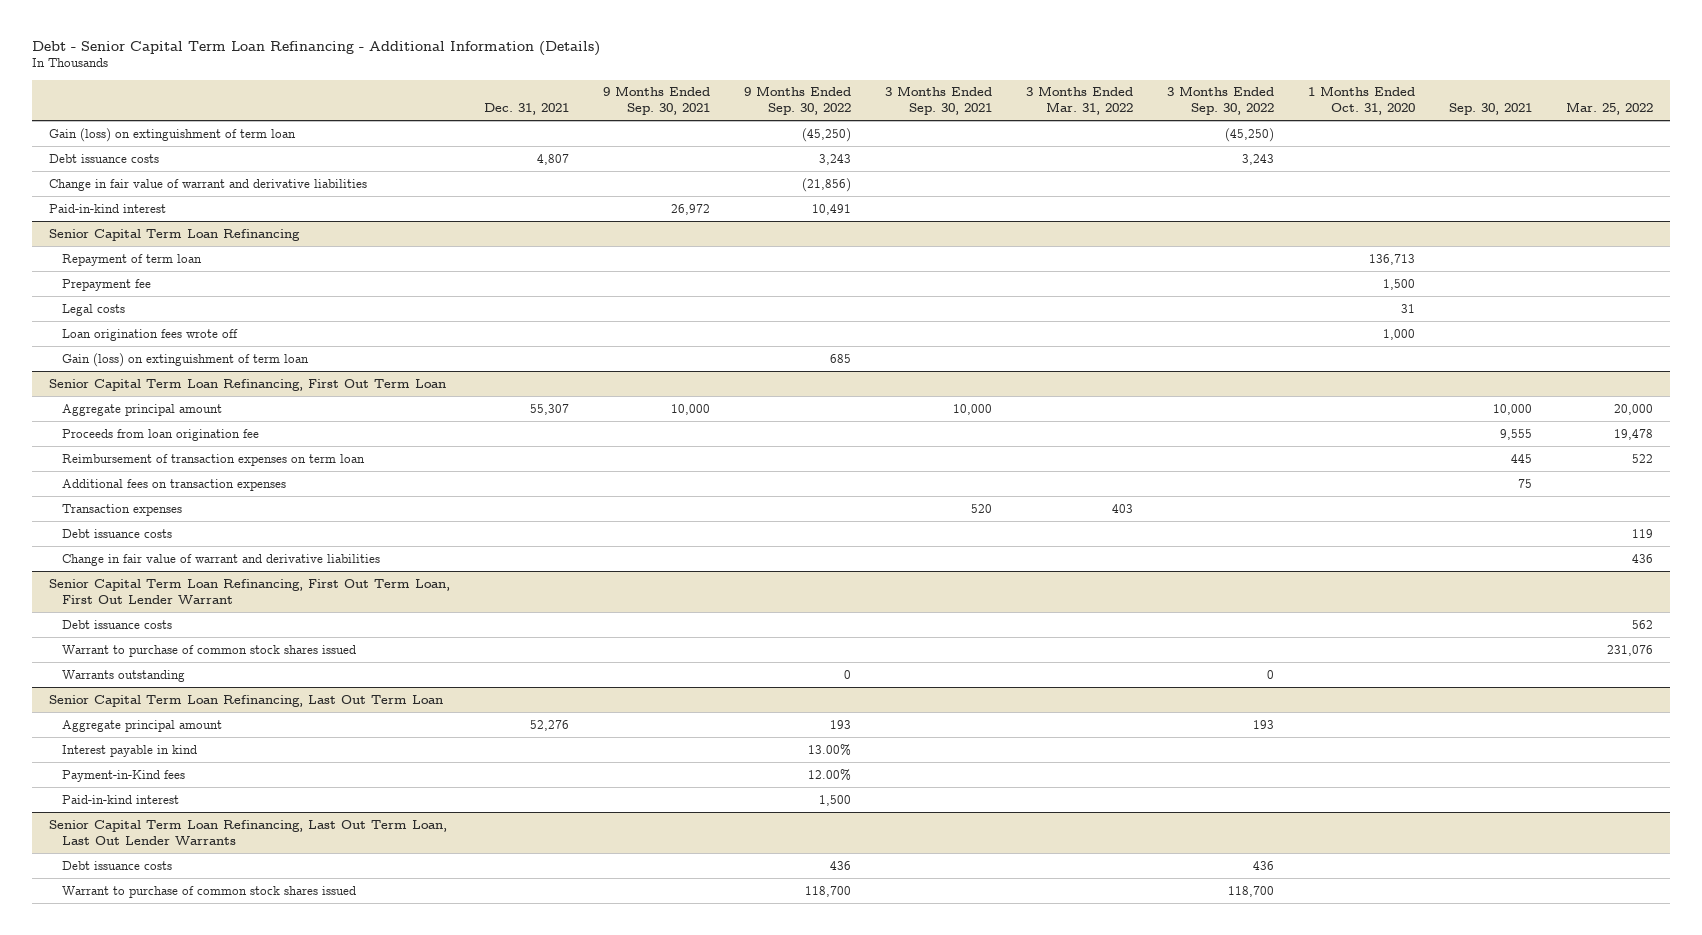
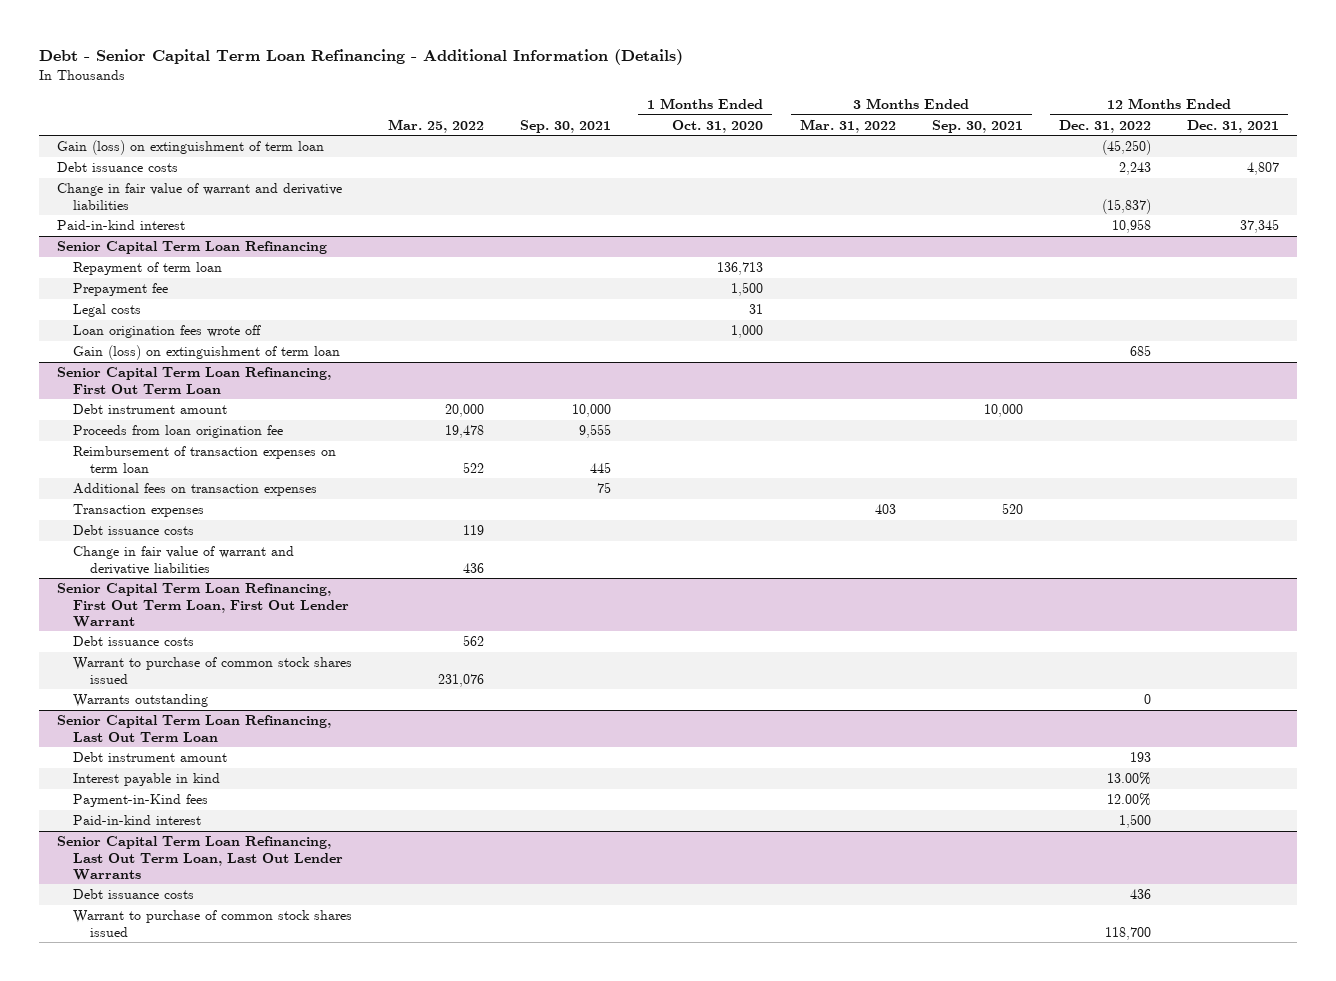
- | Dec. 31, 2021 | 9 Months Ended Sep. 30, 2021 | 9 Months Ended Sep. 30, 2022 | 3 Months Ended Sep. 30, 2021 | 3 Months Ended Mar. 31, 2022 | 3 Months Ended Sep. 30, 2022 | 1 Months Ended Oct. 31, 2020 | Sep. 30, 2021 | Mar. 25, 2022
+ | Mar. 25, 2022 | Sep. 30, 2021 | 1 Months Ended Oct. 31, 2020 | 3 Months Ended Mar. 31, 2022 | 3 Months Ended Sep. 30, 2021 | 12 Months Ended Dec. 31, 2022 | 12 Months Ended Dec. 31, 2021
@ Senior Capital Term Loan Refinancing, First Out Term Loan
- Aggregate principal amount | 55,307 | 10,000 | | 10,000 | | | | 10,000 | 20,000
+ Debt instrument amount | 20,000 | 10,000 | | | 10,000 | |
@ Senior Capital Term Loan Refinancing, Last Out Term Loan
- Aggregate principal amount | 52,276 | | 193 | | | 193 | | |
+ Debt instrument amount | | | | | | 193 |

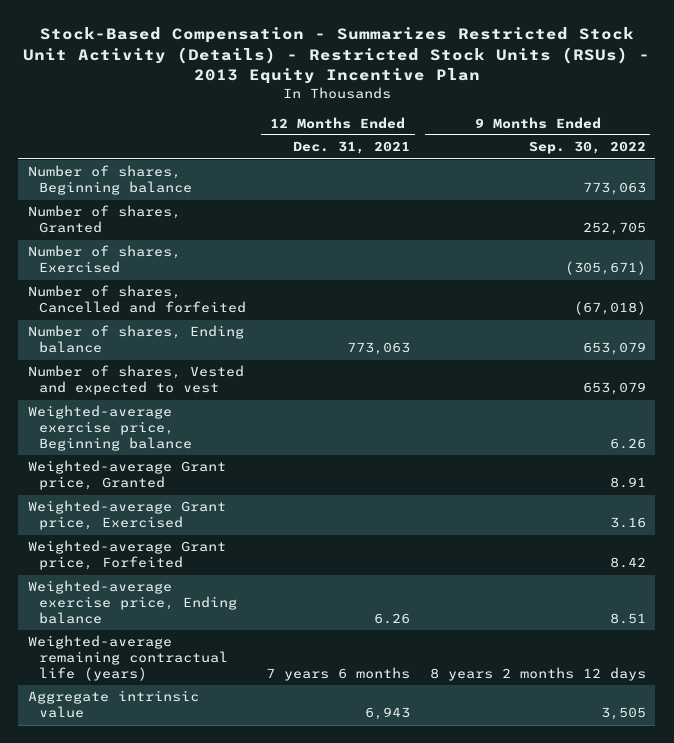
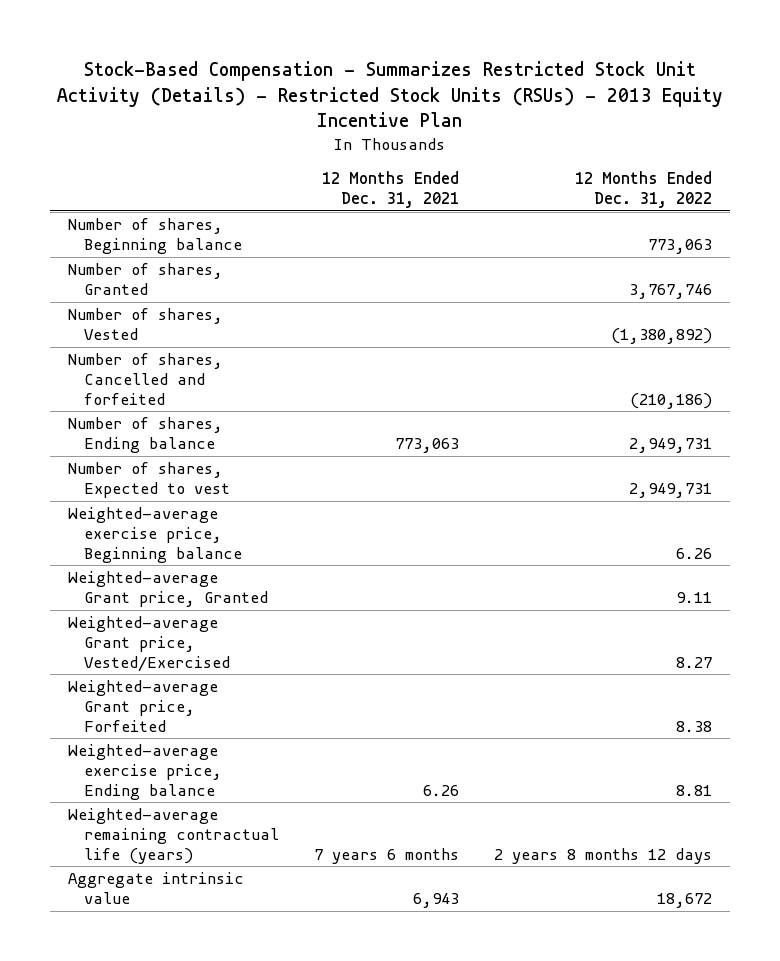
- | 12 Months Ended Dec. 31, 2021 | 9 Months Ended Sep. 30, 2022
+ | 12 Months Ended Dec. 31, 2021 | 12 Months Ended Dec. 31, 2022
- Number of shares, Exercised | | (305,671)
+ Number of shares, Vested | | (1,380,892)
- Number of shares, Vested and expected to vest | | 653,079
+ Number of shares, Expected to vest | | 2,949,731
- Weighted-average Grant price, Exercised | | 3.16
+ Weighted-average Grant price, Vested/Exercised | | 8.27

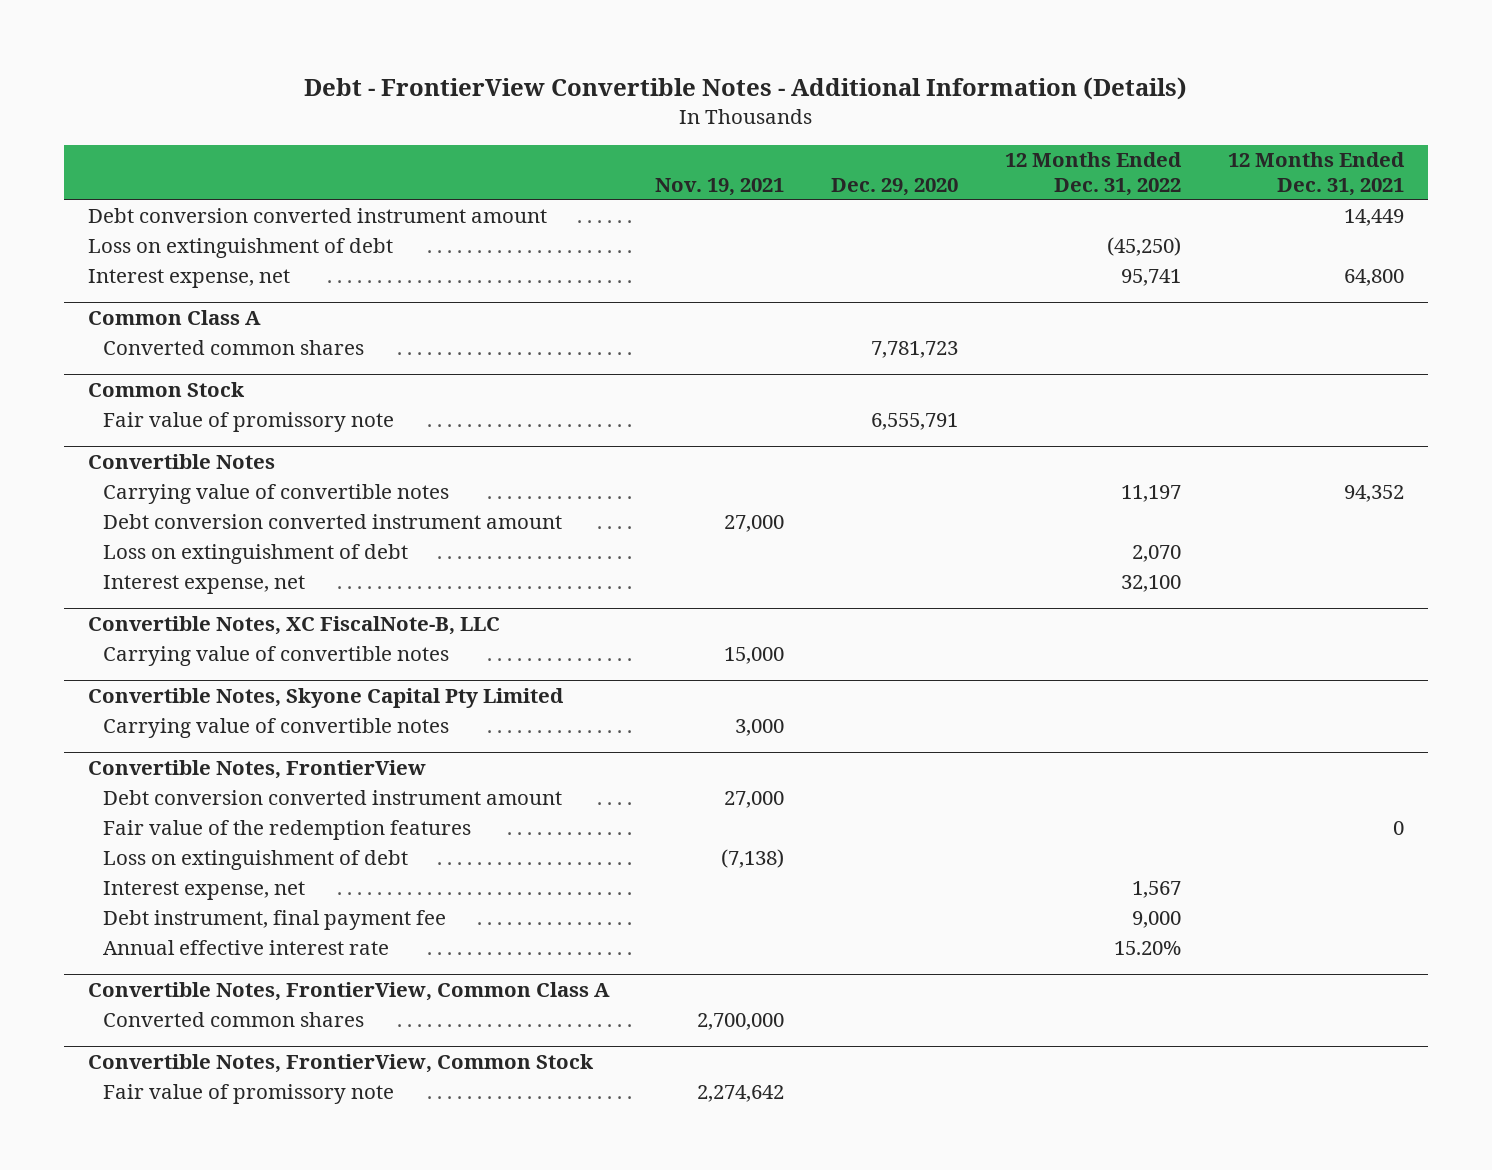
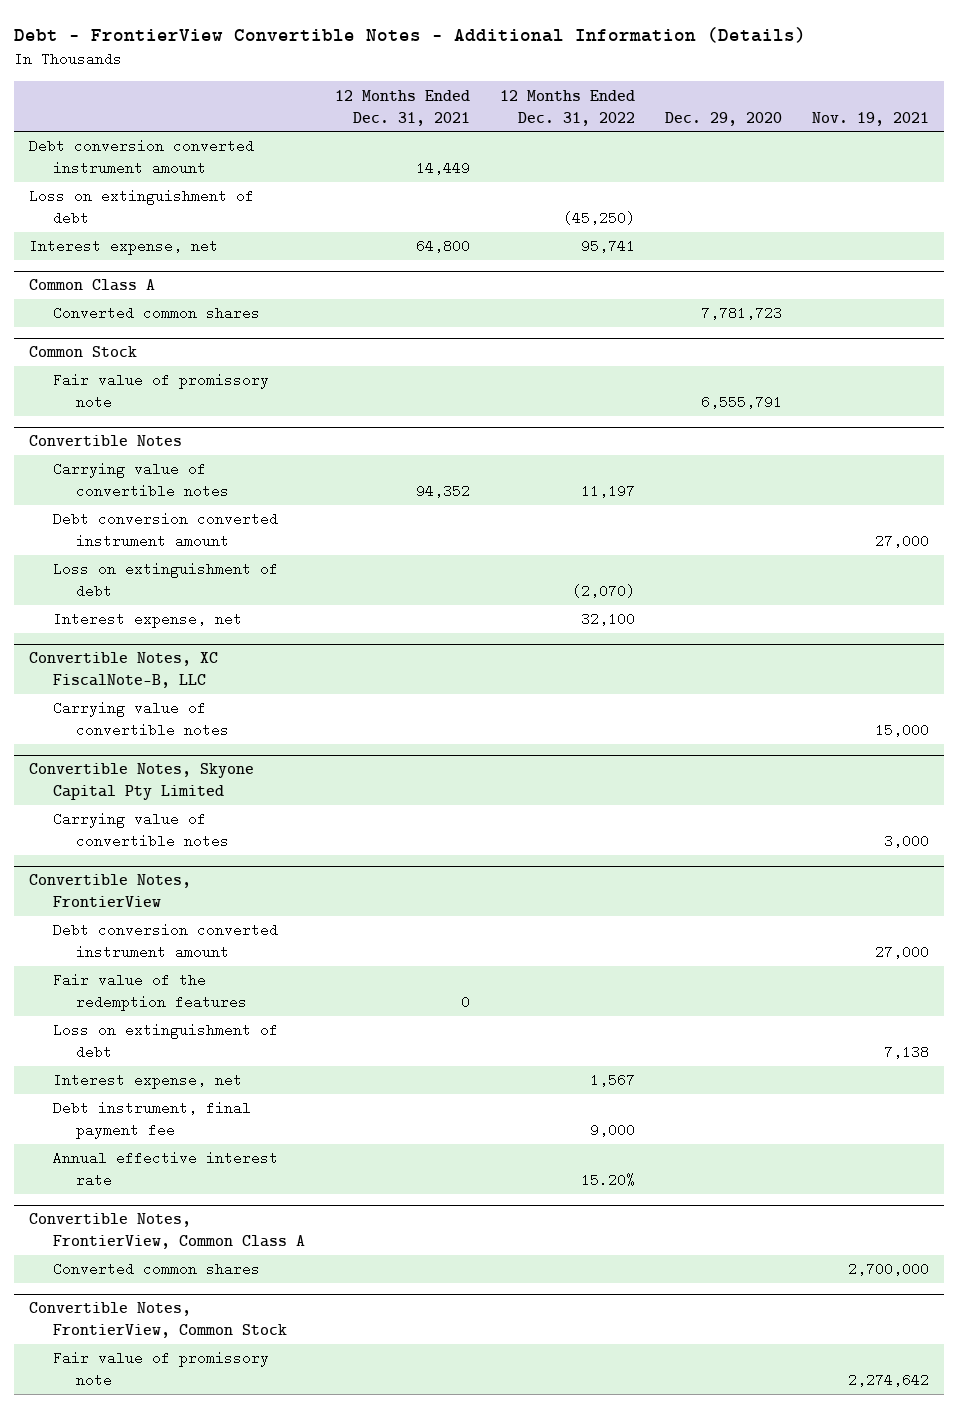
- | Nov. 19, 2021 | Dec. 29, 2020 | 12 Months Ended Dec. 31, 2022 | 12 Months Ended Dec. 31, 2021
+ | 12 Months Ended Dec. 31, 2021 | 12 Months Ended Dec. 31, 2022 | Dec. 29, 2020 | Nov. 19, 2021
@ Convertible Notes
- Loss on extinguishment of debt | | | 2,070 |
+ Loss on extinguishment of debt | | (2,070) | |
@ Convertible Notes, FrontierView
- Loss on extinguishment of debt | (7,138) | | |
+ Loss on extinguishment of debt | | | | 7,138

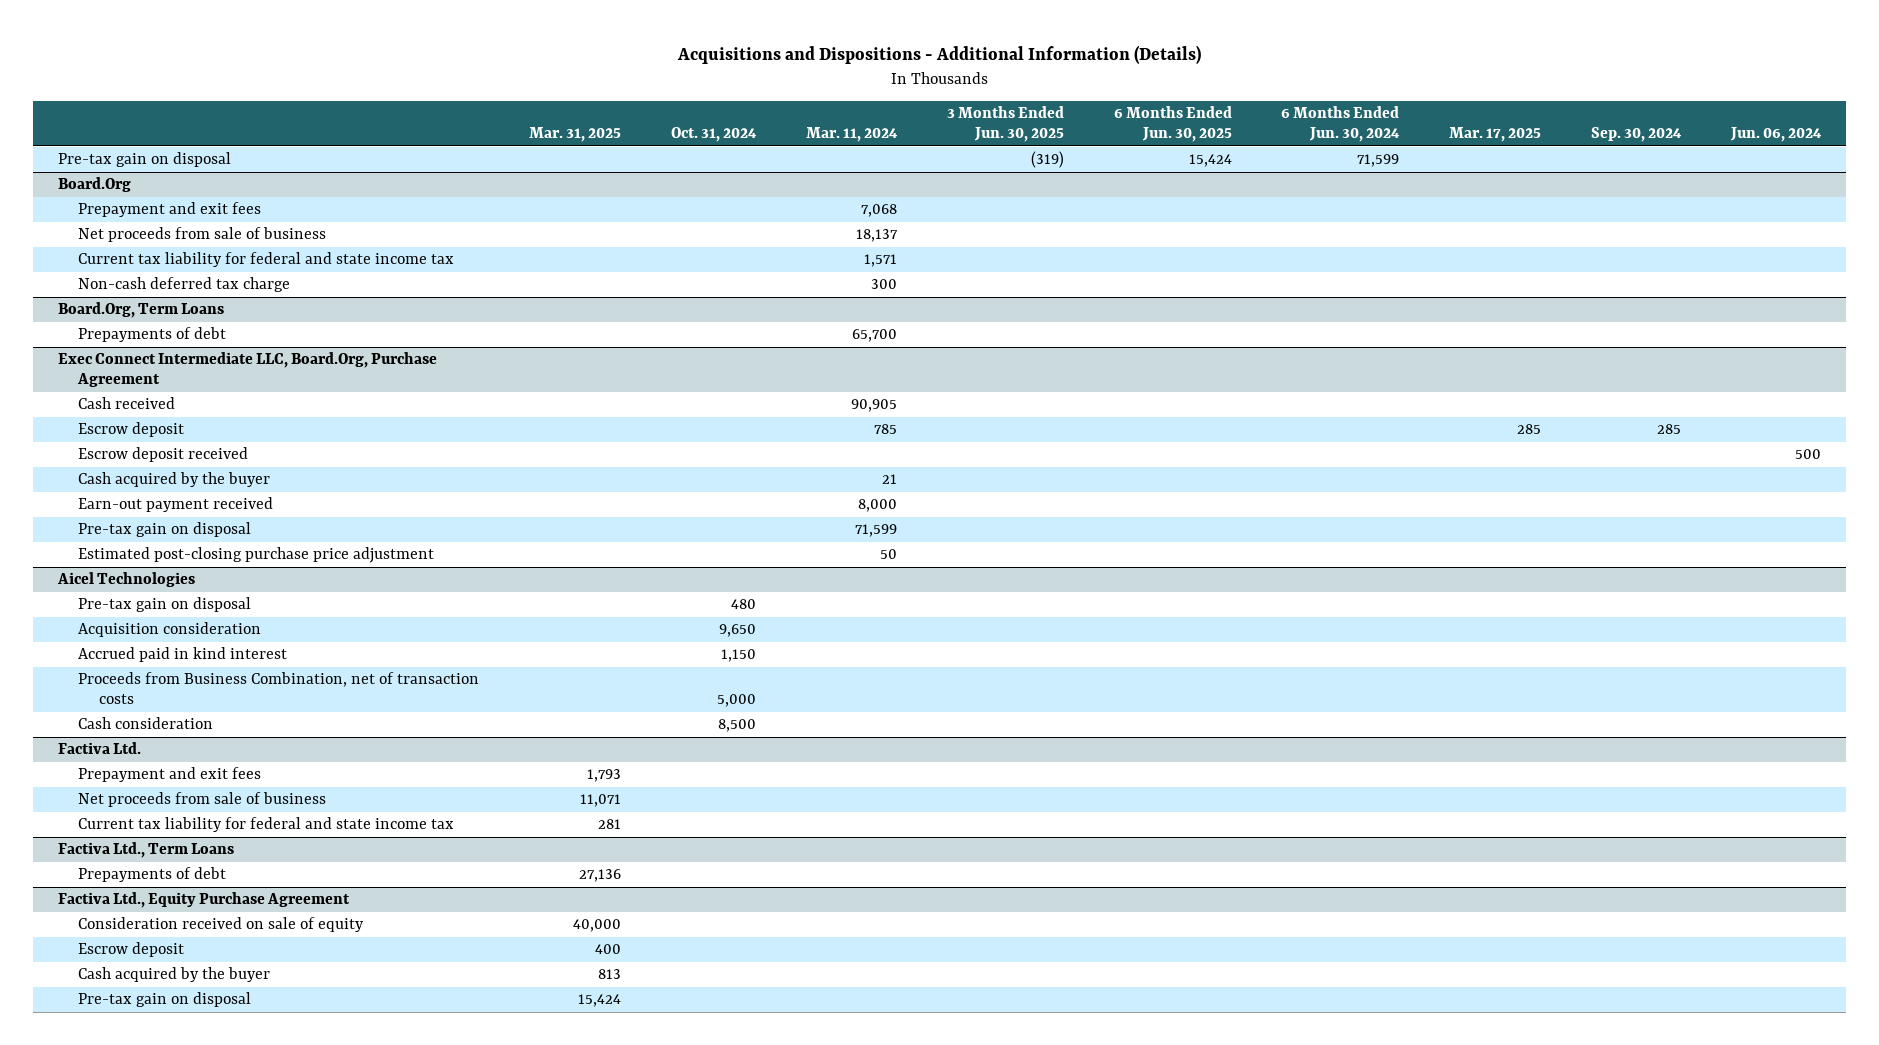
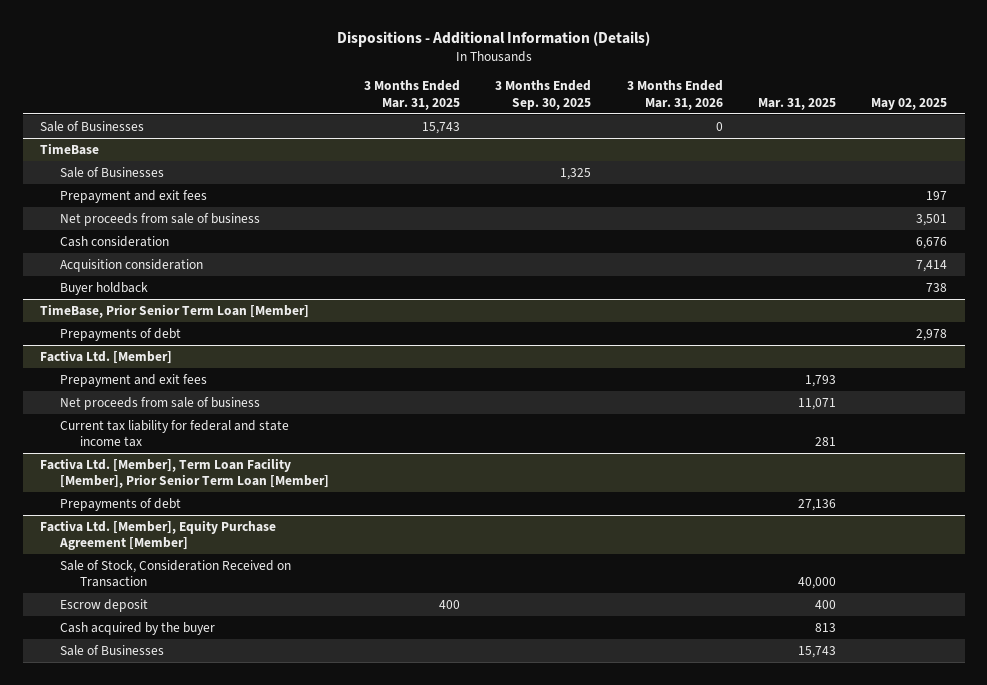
- Acquisitions and Dispositions - Additional Information (Details)
+ Dispositions - Additional Information (Details)
- | Mar. 31, 2025 | Oct. 31, 2024 | Mar. 11, 2024 | 3 Months Ended Jun. 30, 2025 | 6 Months Ended Jun. 30, 2025 | 6 Months Ended Jun. 30, 2024 | Mar. 17, 2025 | Sep. 30, 2024 | Jun. 06, 2024
+ | 3 Months Ended Mar. 31, 2025 | 3 Months Ended Sep. 30, 2025 | 3 Months Ended Mar. 31, 2026 | Mar. 31, 2025 | May 02, 2025
- Pre-tax gain on disposal | | | | (319) | 15,424 | 71,599 | | |
- Board.Org
- Prepayment and exit fees | | | 7,068 | | | | | |
- Net proceeds from sale of business | | | 18,137 | | | | | |
- Current tax liability for federal and state income tax | | | 1,571 | | | | | |
- Non-cash deferred tax charge | | | 300 | | | | | |
- Board.Org, Term Loans
- Prepayments of debt | | | 65,700 | | | | | |
- Exec Connect Intermediate LLC, Board.Org, Purchase Agreement
- Cash received | | | 90,905 | | | | | |
- Escrow deposit | | | 785 | | | | 285 | 285 |
- Escrow deposit received | | | | | | | | | 500
- Cash acquired by the buyer | | | 21 | | | | | |
- Earn-out payment received | | | 8,000 | | | | | |
- Pre-tax gain on disposal | | | 71,599 | | | | | |
- Estimated post-closing purchase price adjustment | | | 50 | | | | | |
- Aicel Technologies
- Pre-tax gain on disposal | | 480 | | | | | | |
- Acquisition consideration | | 9,650 | | | | | | |
- Accrued paid in kind interest | | 1,150 | | | | | | |
- Proceeds from Business Combination, net of transaction costs | | 5,000 | | | | | | |
- Cash consideration | | 8,500 | | | | | | |
- Factiva Ltd.
+ Sale of Businesses | 15,743 | | 0 | |
+ TimeBase
+ Sale of Businesses | | 1,325 | | |
+ Prepayment and exit fees | | | | | 197
+ Net proceeds from sale of business | | | | | 3,501
+ Cash consideration | | | | | 6,676
+ Acquisition consideration | | | | | 7,414
+ Buyer holdback | | | | | 738
+ TimeBase, Prior Senior Term Loan [Member]
+ Prepayments of debt | | | | | 2,978
+ Factiva Ltd. [Member]
- Factiva Ltd., Term Loans
+ Factiva Ltd. [Member], Term Loan Facility [Member], Prior Senior Term Loan [Member]
- Factiva Ltd., Equity Purchase Agreement
- Consideration received on sale of equity | 40,000 | | | | | | | |
+ Factiva Ltd. [Member], Equity Purchase Agreement [Member]
+ Sale of Stock, Consideration Received on Transaction | | | | 40,000 |
- Pre-tax gain on disposal | 15,424 | | | | | | | |
+ Sale of Businesses | | | | 15,743 |

